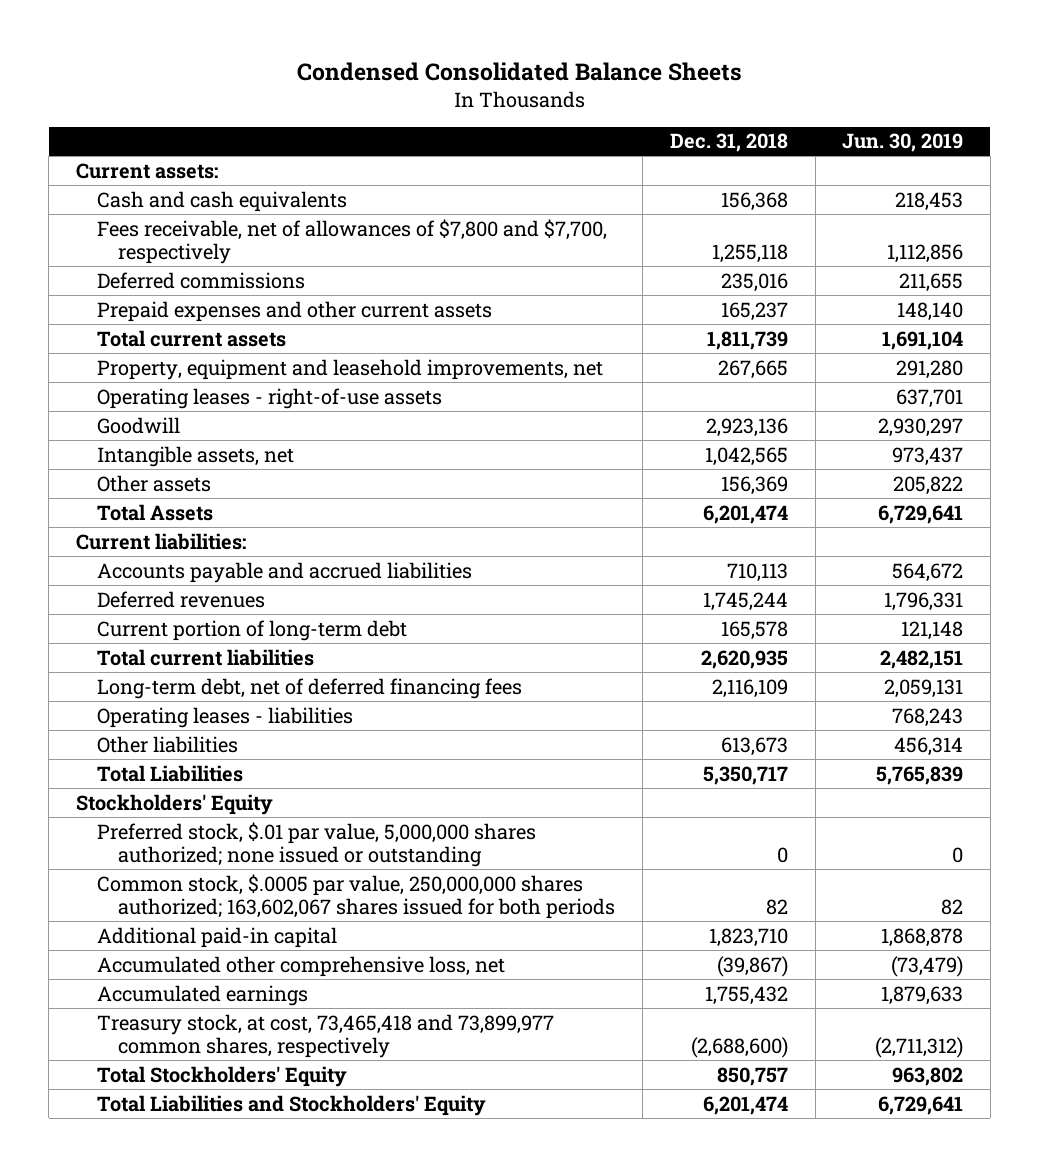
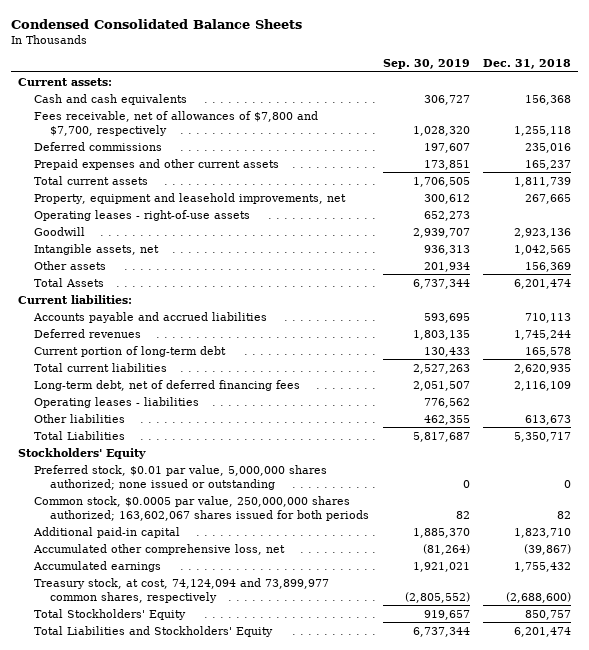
- | Dec. 31, 2018 | Jun. 30, 2019
+ | Sep. 30, 2019 | Dec. 31, 2018
- Preferred stock, $.01 par value, 5,000,000 shares authorized; none issued or outstanding | 0 | 0
- Common stock, $.0005 par value, 250,000,000 shares authorized; 163,602,067 shares issued for both periods | 82 | 82
+ Preferred stock, $0.01 par value, 5,000,000 shares authorized; none issued or outstanding | 0 | 0
+ Common stock, $0.0005 par value, 250,000,000 shares authorized; 163,602,067 shares issued for both periods | 82 | 82
- Treasury stock, at cost, 73,465,418 and 73,899,977 common shares, respectively | (2,688,600) | (2,711,312)
+ Treasury stock, at cost, 74,124,094 and 73,899,977 common shares, respectively | (2,805,552) | (2,688,600)

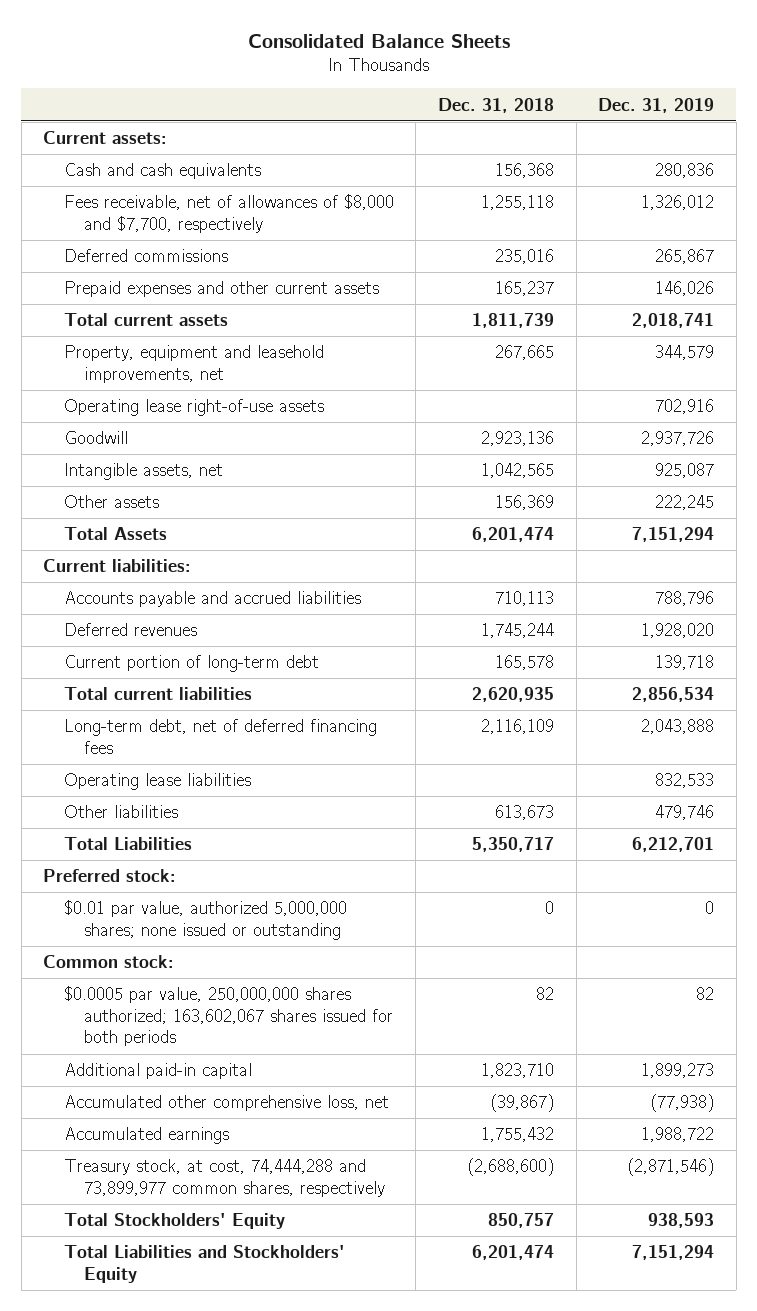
- Condensed Consolidated Balance Sheets
+ Consolidated Balance Sheets
- | Sep. 30, 2019 | Dec. 31, 2018
+ | Dec. 31, 2018 | Dec. 31, 2019
- Fees receivable, net of allowances of $7,800 and $7,700, respectively | 1,028,320 | 1,255,118
+ Fees receivable, net of allowances of $8,000 and $7,700, respectively | 1,255,118 | 1,326,012
- Operating leases - right-of-use assets | 652,273 |
+ Operating lease right-of-use assets | | 702,916
- Operating leases - liabilities | 776,562 |
+ Operating lease liabilities | | 832,533
- Stockholders' Equity
- Preferred stock, $0.01 par value, 5,000,000 shares authorized; none issued or outstanding | 0 | 0
- Common stock, $0.0005 par value, 250,000,000 shares authorized; 163,602,067 shares issued for both periods | 82 | 82
+ Preferred stock:
+ $0.01 par value, authorized 5,000,000 shares; none issued or outstanding | 0 | 0
+ Common stock:
+ $0.0005 par value, 250,000,000 shares authorized; 163,602,067 shares issued for both periods | 82 | 82
- Treasury stock, at cost, 74,124,094 and 73,899,977 common shares, respectively | (2,805,552) | (2,688,600)
+ Treasury stock, at cost, 74,444,288 and 73,899,977 common shares, respectively | (2,688,600) | (2,871,546)

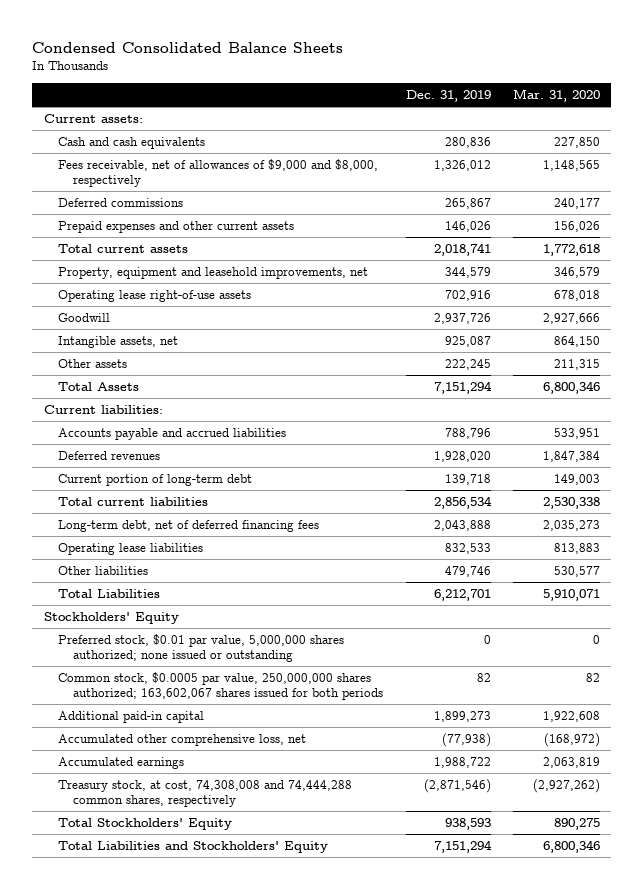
- Consolidated Balance Sheets
+ Condensed Consolidated Balance Sheets
- | Dec. 31, 2018 | Dec. 31, 2019
+ | Dec. 31, 2019 | Mar. 31, 2020
- Fees receivable, net of allowances of $8,000 and $7,700, respectively | 1,255,118 | 1,326,012
+ Fees receivable, net of allowances of $9,000 and $8,000, respectively | 1,326,012 | 1,148,565
- Preferred stock:
- $0.01 par value, authorized 5,000,000 shares; none issued or outstanding | 0 | 0
- Common stock:
- $0.0005 par value, 250,000,000 shares authorized; 163,602,067 shares issued for both periods | 82 | 82
+ Stockholders' Equity
+ Preferred stock, $0.01 par value, 5,000,000 shares authorized; none issued or outstanding | 0 | 0
+ Common stock, $0.0005 par value, 250,000,000 shares authorized; 163,602,067 shares issued for both periods | 82 | 82
- Treasury stock, at cost, 74,444,288 and 73,899,977 common shares, respectively | (2,688,600) | (2,871,546)
+ Treasury stock, at cost, 74,308,008 and 74,444,288 common shares, respectively | (2,871,546) | (2,927,262)

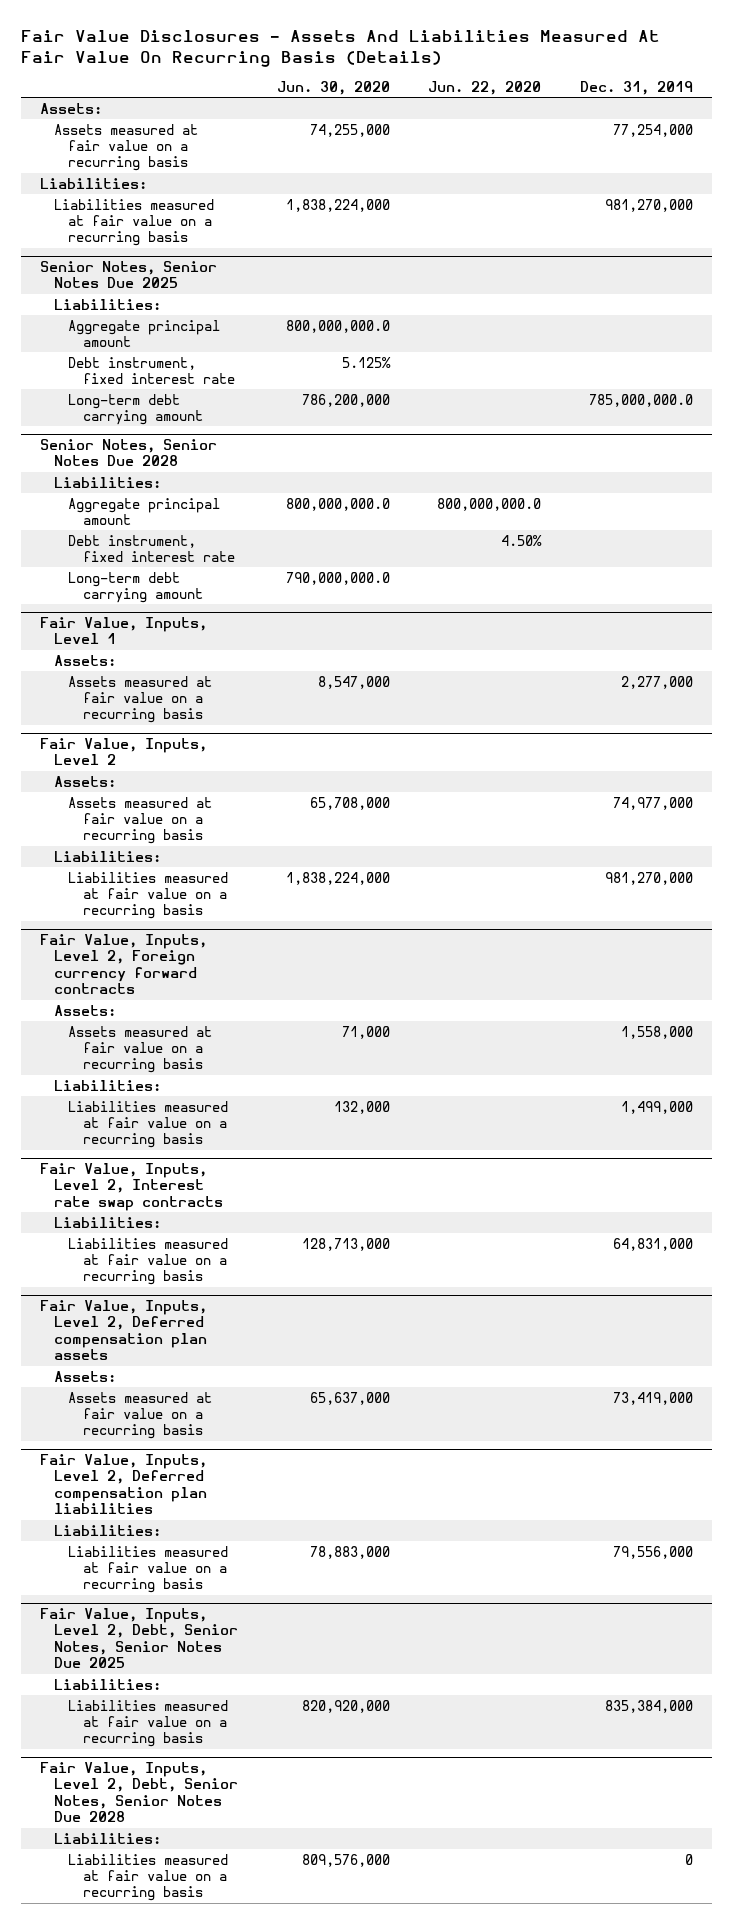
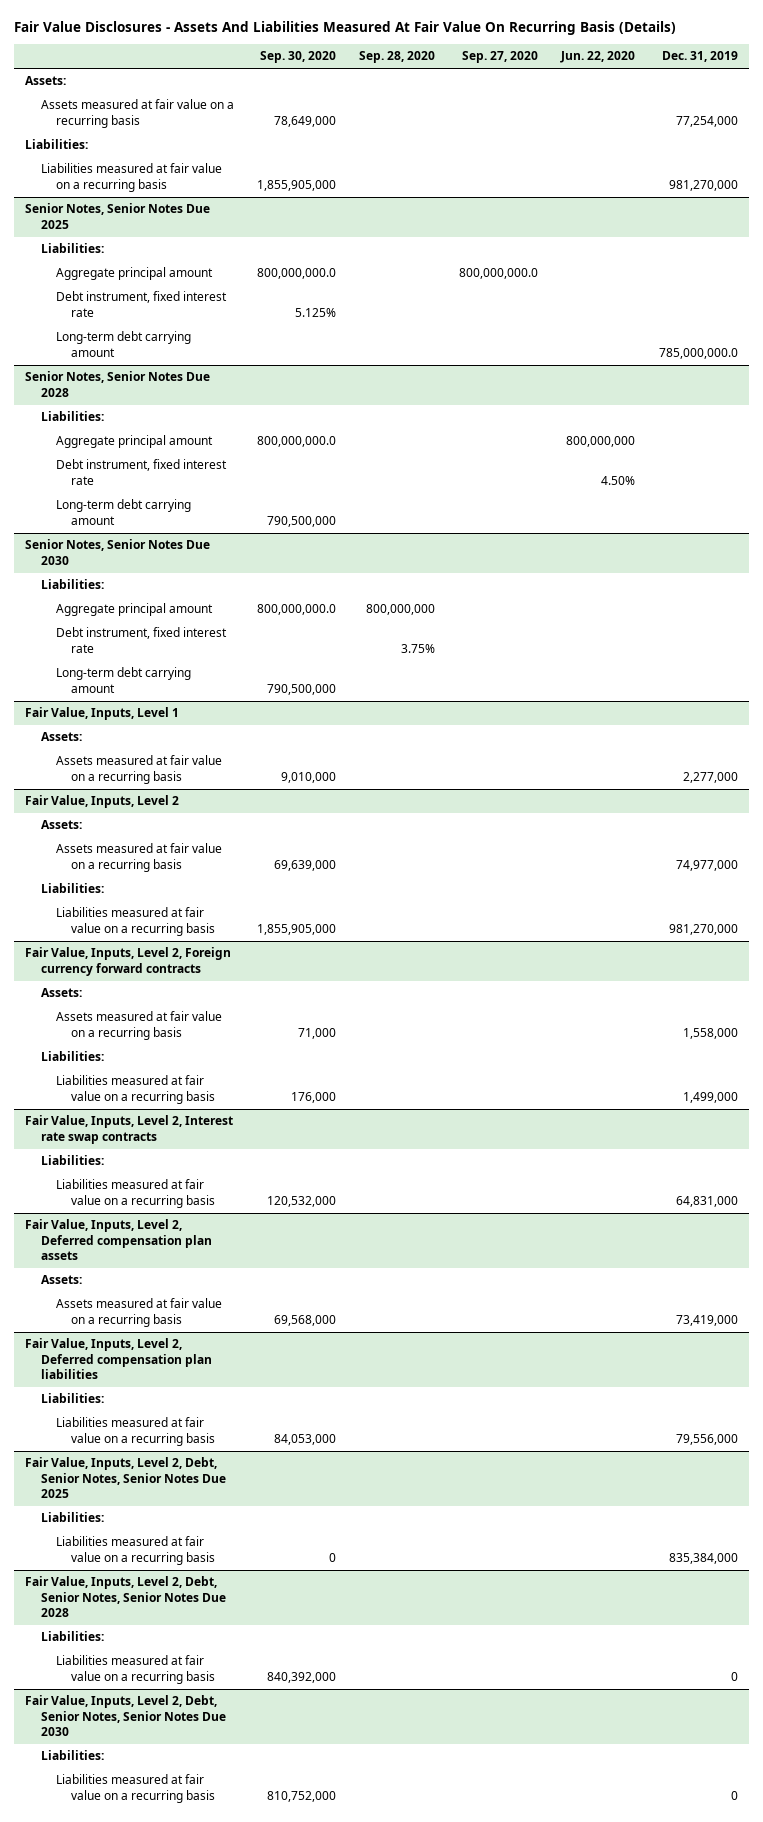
- | Jun. 30, 2020 | Jun. 22, 2020 | Dec. 31, 2019
+ | Sep. 30, 2020 | Sep. 28, 2020 | Sep. 27, 2020 | Jun. 22, 2020 | Dec. 31, 2019
@ Senior Notes, Senior Notes Due 2028
- Aggregate principal amount | 800,000,000.0 | 800,000,000.0 |
+ Aggregate principal amount | 800,000,000.0 | | | 800,000,000 |
+ Senior Notes, Senior Notes Due 2030
+ Liabilities:
+ Aggregate principal amount | 800,000,000.0 | 800,000,000 | | |
+ Debt instrument, fixed interest rate | | 3.75% | | |
+ Long-term debt carrying amount | 790,500,000 | | | |
+ Fair Value, Inputs, Level 2, Debt, Senior Notes, Senior Notes Due 2030
+ Liabilities:
+ Liabilities measured at fair value on a recurring basis | 810,752,000 | | | | 0

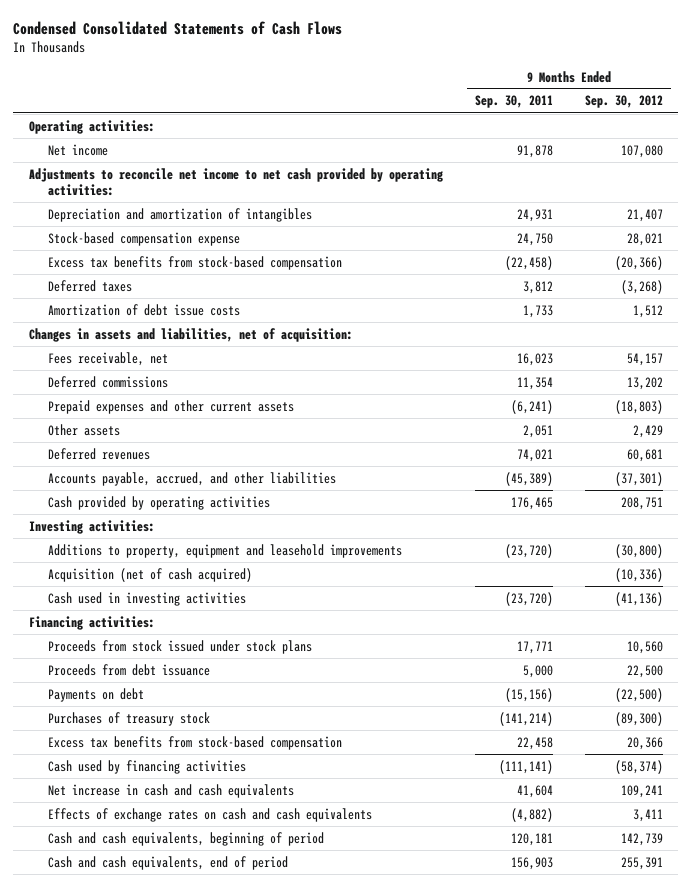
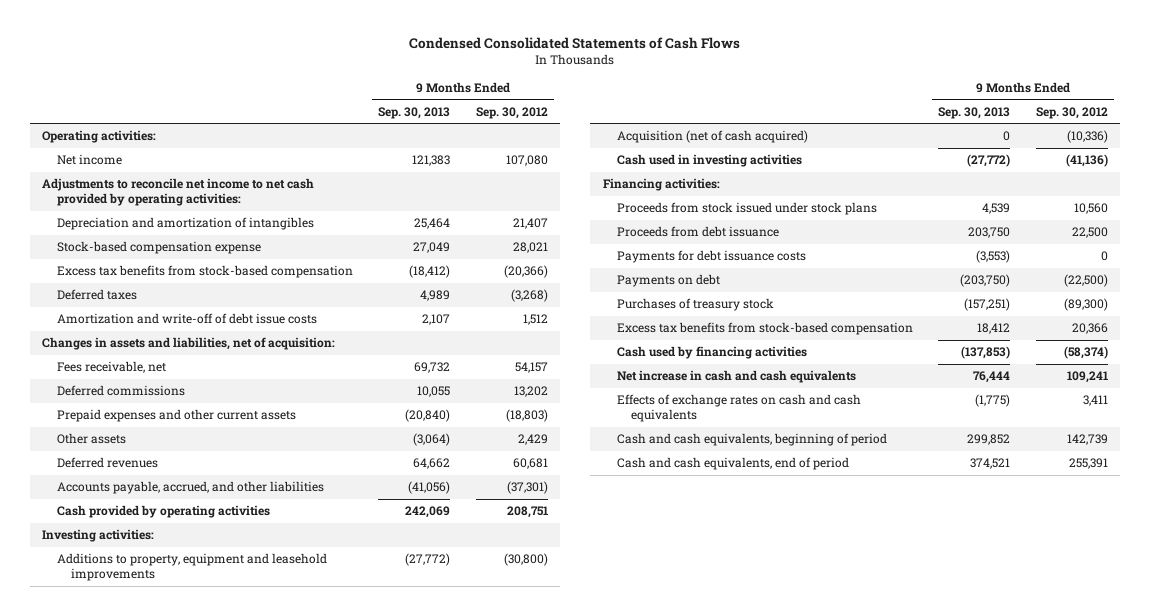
- | 9 Months Ended Sep. 30, 2011 | 9 Months Ended Sep. 30, 2012
+ | 9 Months Ended Sep. 30, 2013 | 9 Months Ended Sep. 30, 2012
- Amortization of debt issue costs | 1,733 | 1,512
+ Amortization and write-off of debt issue costs | 2,107 | 1,512
+ Payments for debt issuance costs | (3,553) | 0

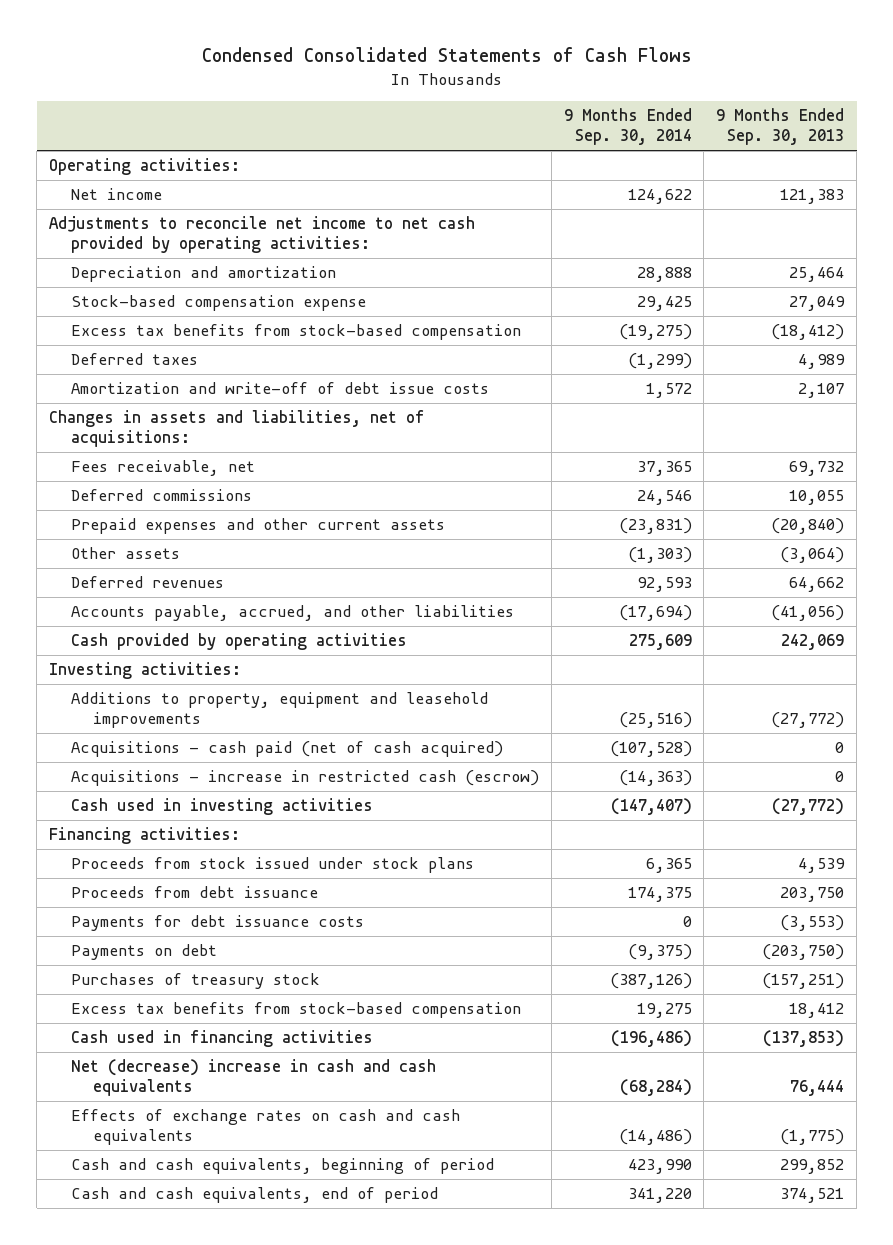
- | 9 Months Ended Sep. 30, 2013 | 9 Months Ended Sep. 30, 2012
+ | 9 Months Ended Sep. 30, 2014 | 9 Months Ended Sep. 30, 2013
- Depreciation and amortization of intangibles | 25,464 | 21,407
+ Depreciation and amortization | 28,888 | 25,464
- Changes in assets and liabilities, net of acquisition:
+ Changes in assets and liabilities, net of acquisitions:
- Acquisition (net of cash acquired) | 0 | (10,336)
+ Acquisitions - cash paid (net of cash acquired) | (107,528) | 0
+ Acquisitions - increase in restricted cash (escrow) | (14,363) | 0
- Cash used by financing activities | (137,853) | (58,374)
- Net increase in cash and cash equivalents | 76,444 | 109,241
+ Cash used in financing activities | (196,486) | (137,853)
+ Net (decrease) increase in cash and cash equivalents | (68,284) | 76,444

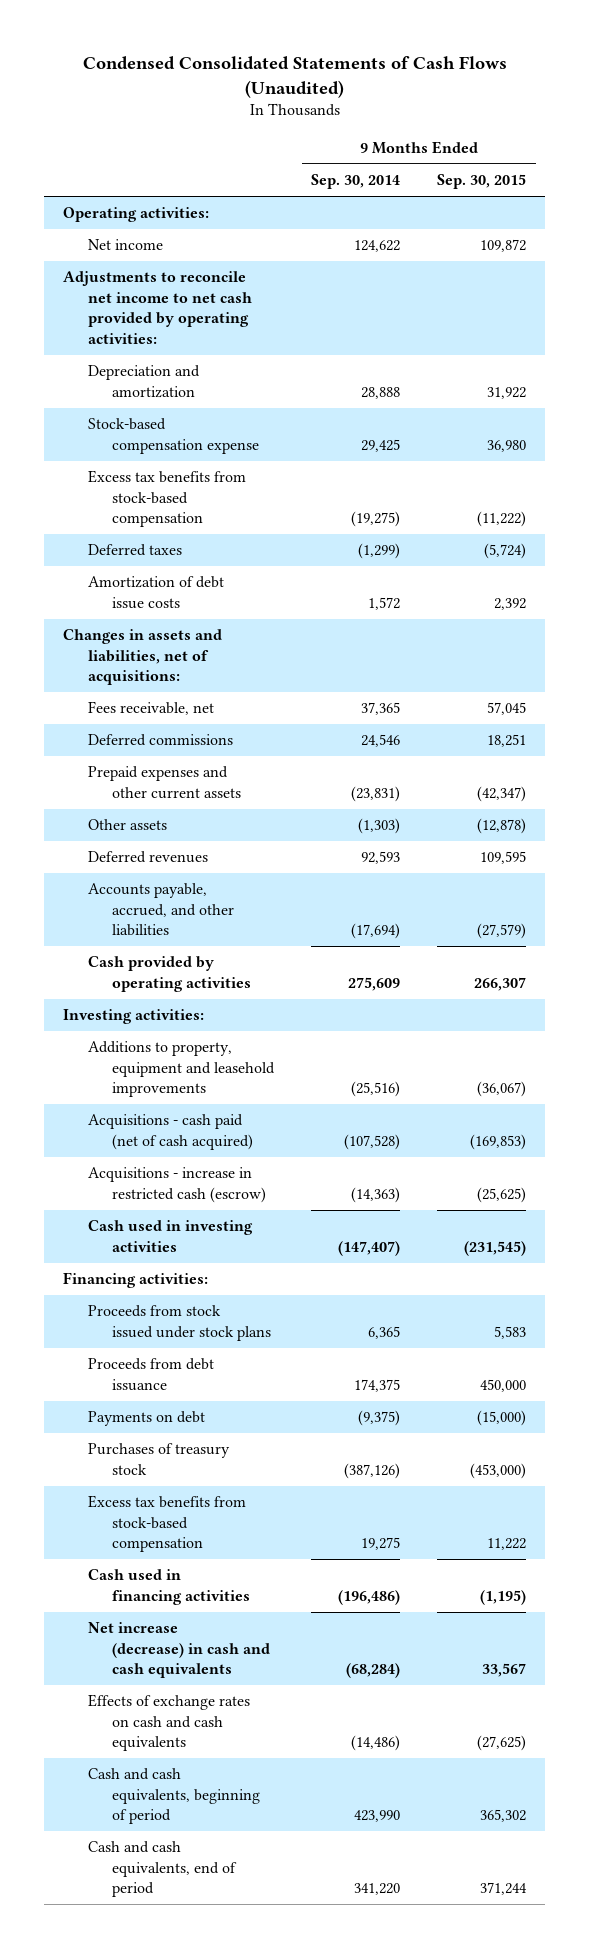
- Condensed Consolidated Statements of Cash Flows
+ Condensed Consolidated Statements of Cash Flows (Unaudited)
- | 9 Months Ended Sep. 30, 2014 | 9 Months Ended Sep. 30, 2013
+ | 9 Months Ended Sep. 30, 2014 | 9 Months Ended Sep. 30, 2015
- Amortization and write-off of debt issue costs | 1,572 | 2,107
+ Amortization of debt issue costs | 1,572 | 2,392
- Payments for debt issuance costs | 0 | (3,553)
- Net (decrease) increase in cash and cash equivalents | (68,284) | 76,444
+ Net increase (decrease) in cash and cash equivalents | (68,284) | 33,567

